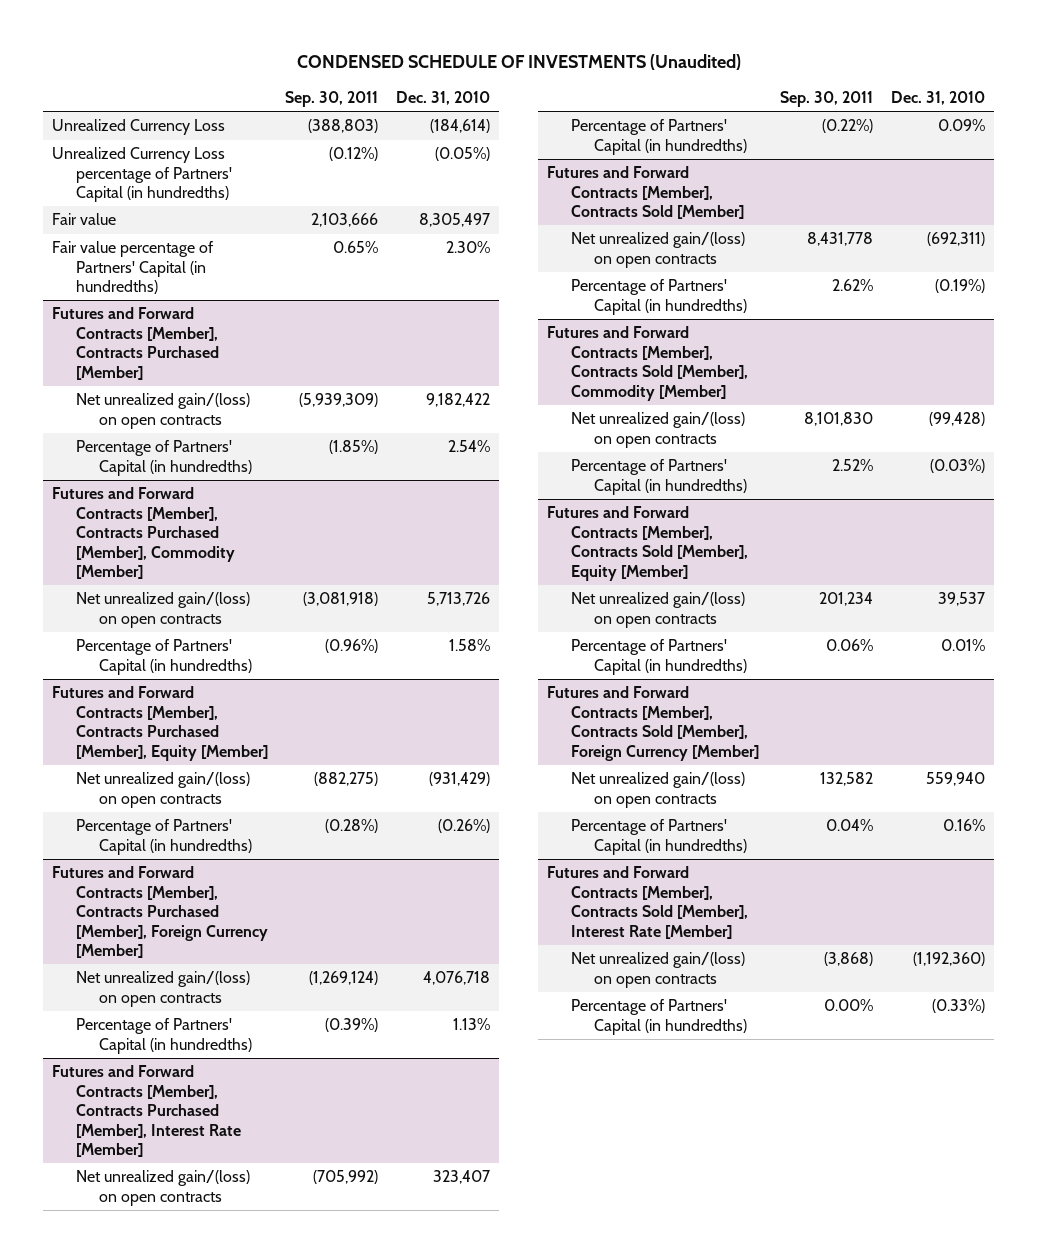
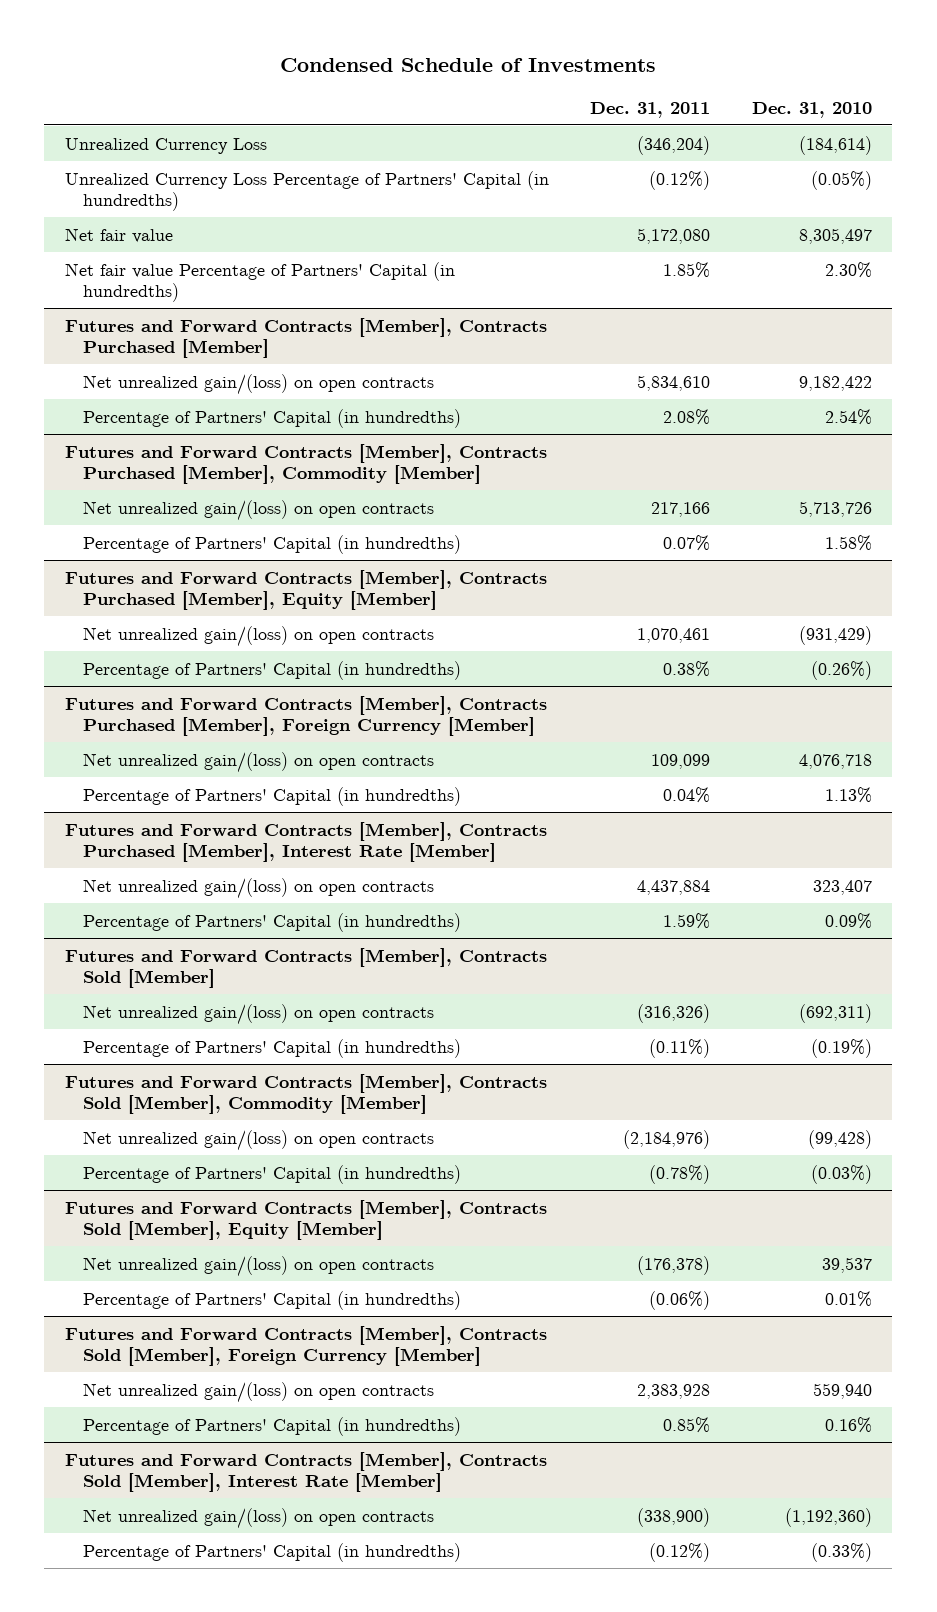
- CONDENSED SCHEDULE OF INVESTMENTS (Unaudited)
+ Condensed Schedule of Investments
- | Sep. 30, 2011 | Dec. 31, 2010
+ | Dec. 31, 2011 | Dec. 31, 2010
- Unrealized Currency Loss percentage of Partners' Capital (in hundredths) | (0.12%) | (0.05%)
- Fair value | 2,103,666 | 8,305,497
- Fair value percentage of Partners' Capital (in hundredths) | 0.65% | 2.30%
+ Unrealized Currency Loss Percentage of Partners' Capital (in hundredths) | (0.12%) | (0.05%)
+ Net fair value | 5,172,080 | 8,305,497
+ Net fair value Percentage of Partners' Capital (in hundredths) | 1.85% | 2.30%

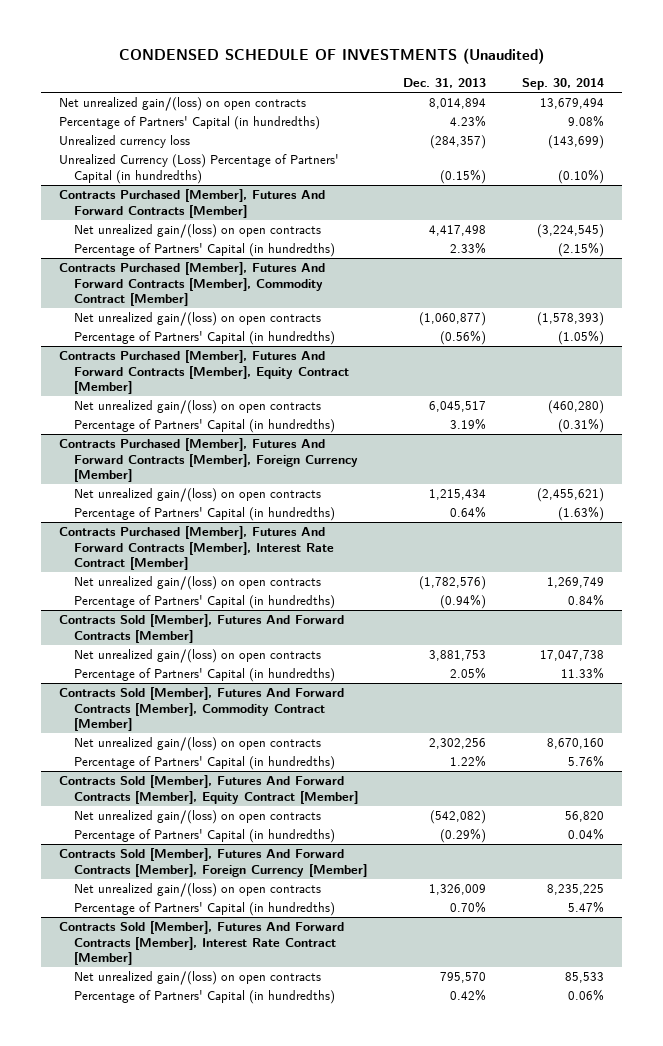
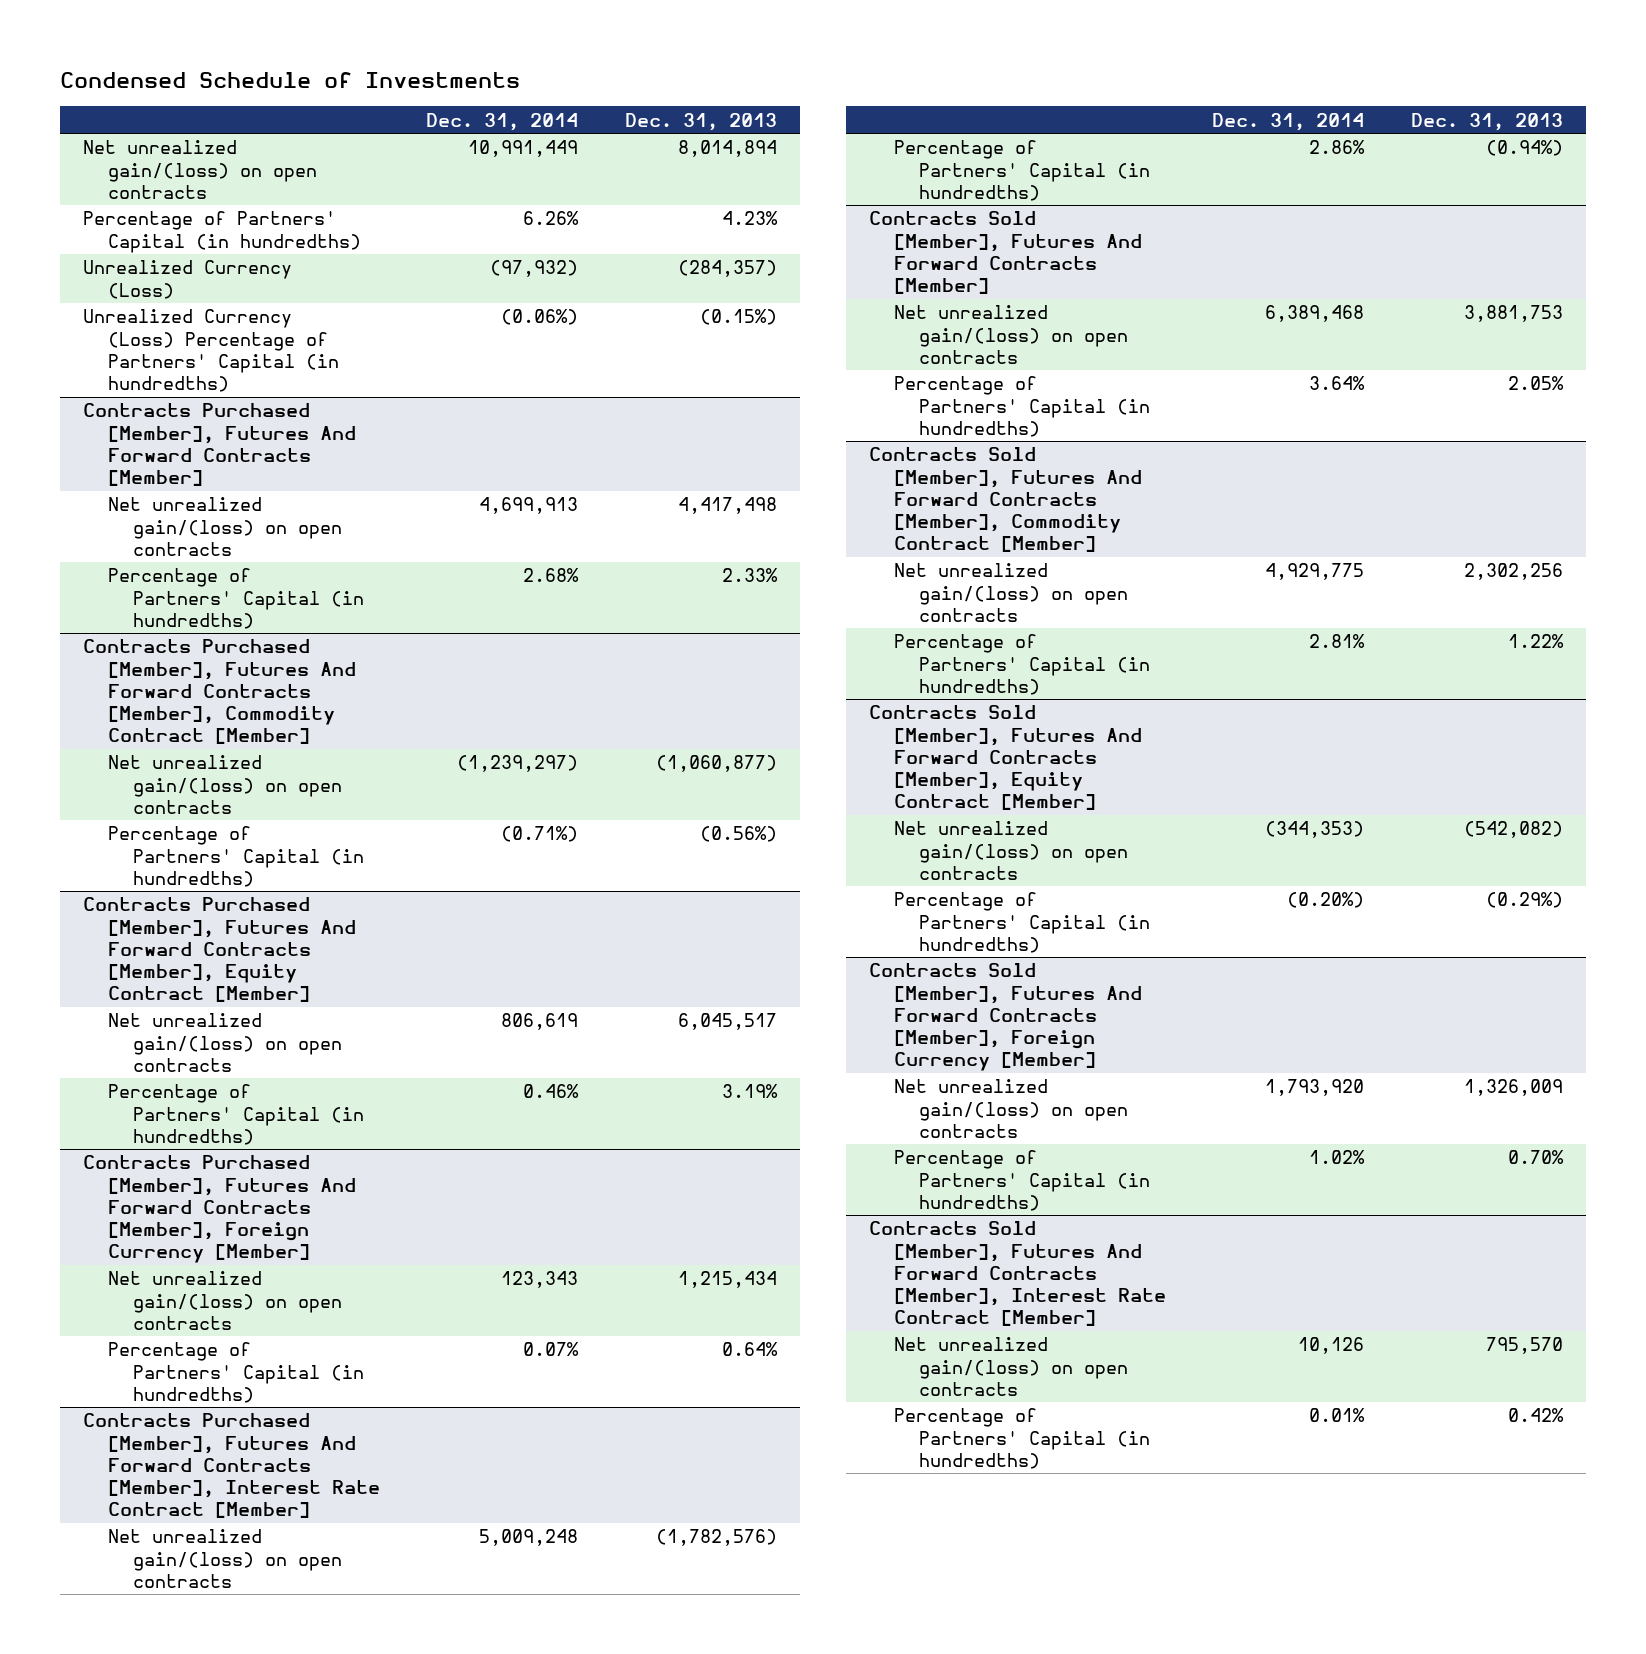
- CONDENSED SCHEDULE OF INVESTMENTS (Unaudited)
+ Condensed Schedule of Investments
- | Dec. 31, 2013 | Sep. 30, 2014
+ | Dec. 31, 2014 | Dec. 31, 2013
- Unrealized currency loss | (284,357) | (143,699)
+ Unrealized Currency (Loss) | (97,932) | (284,357)

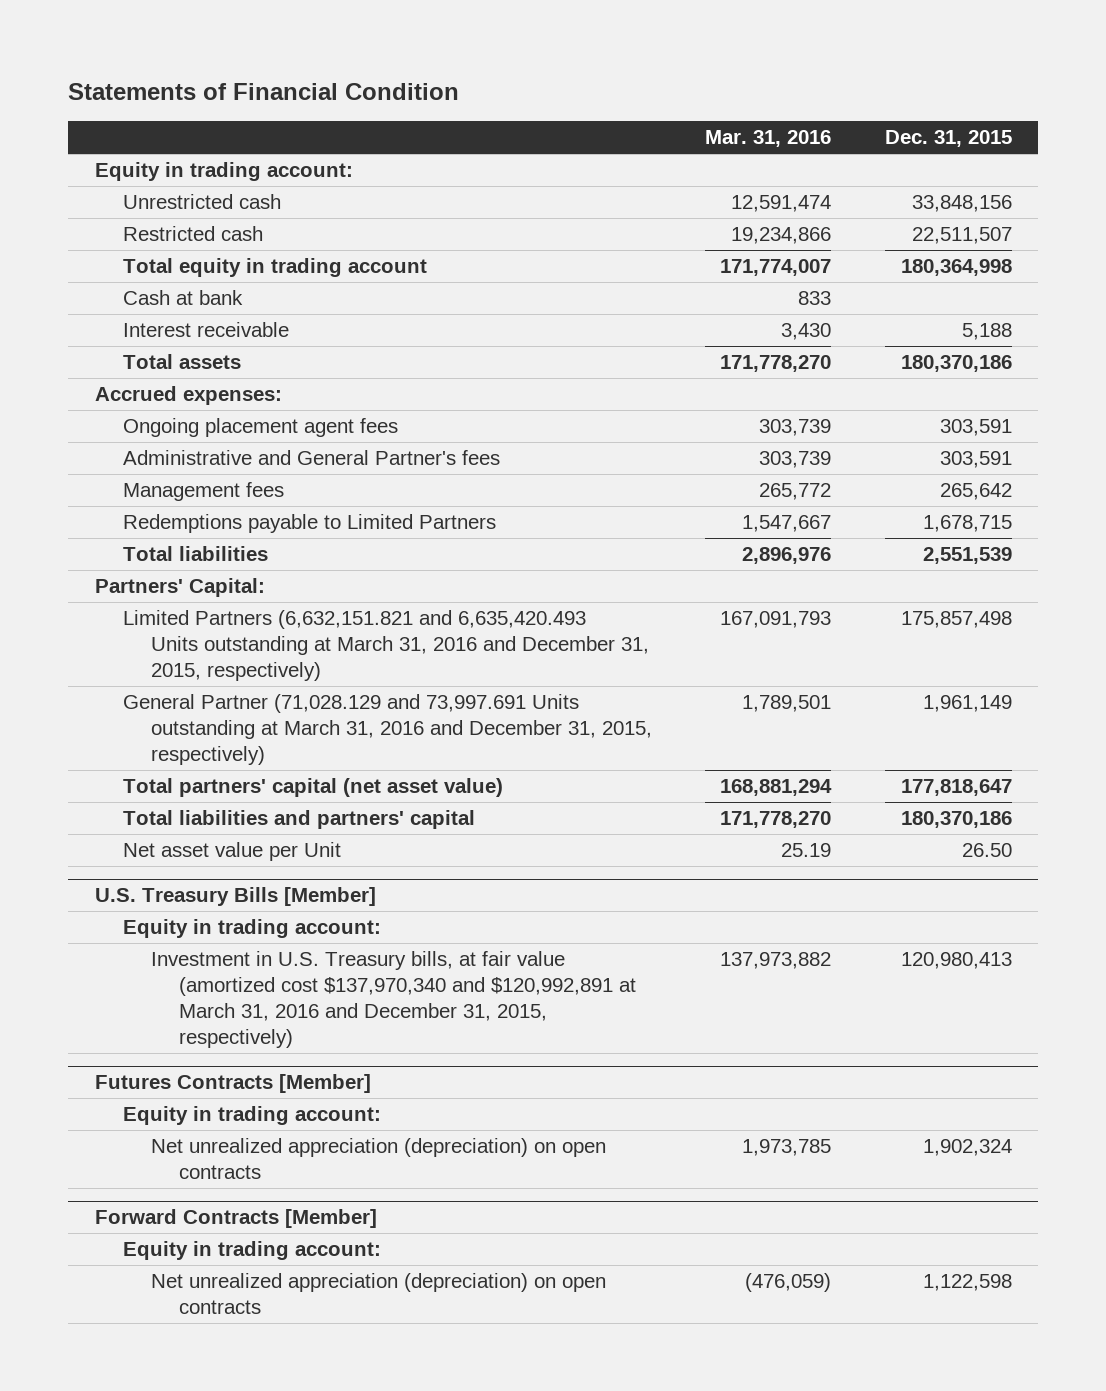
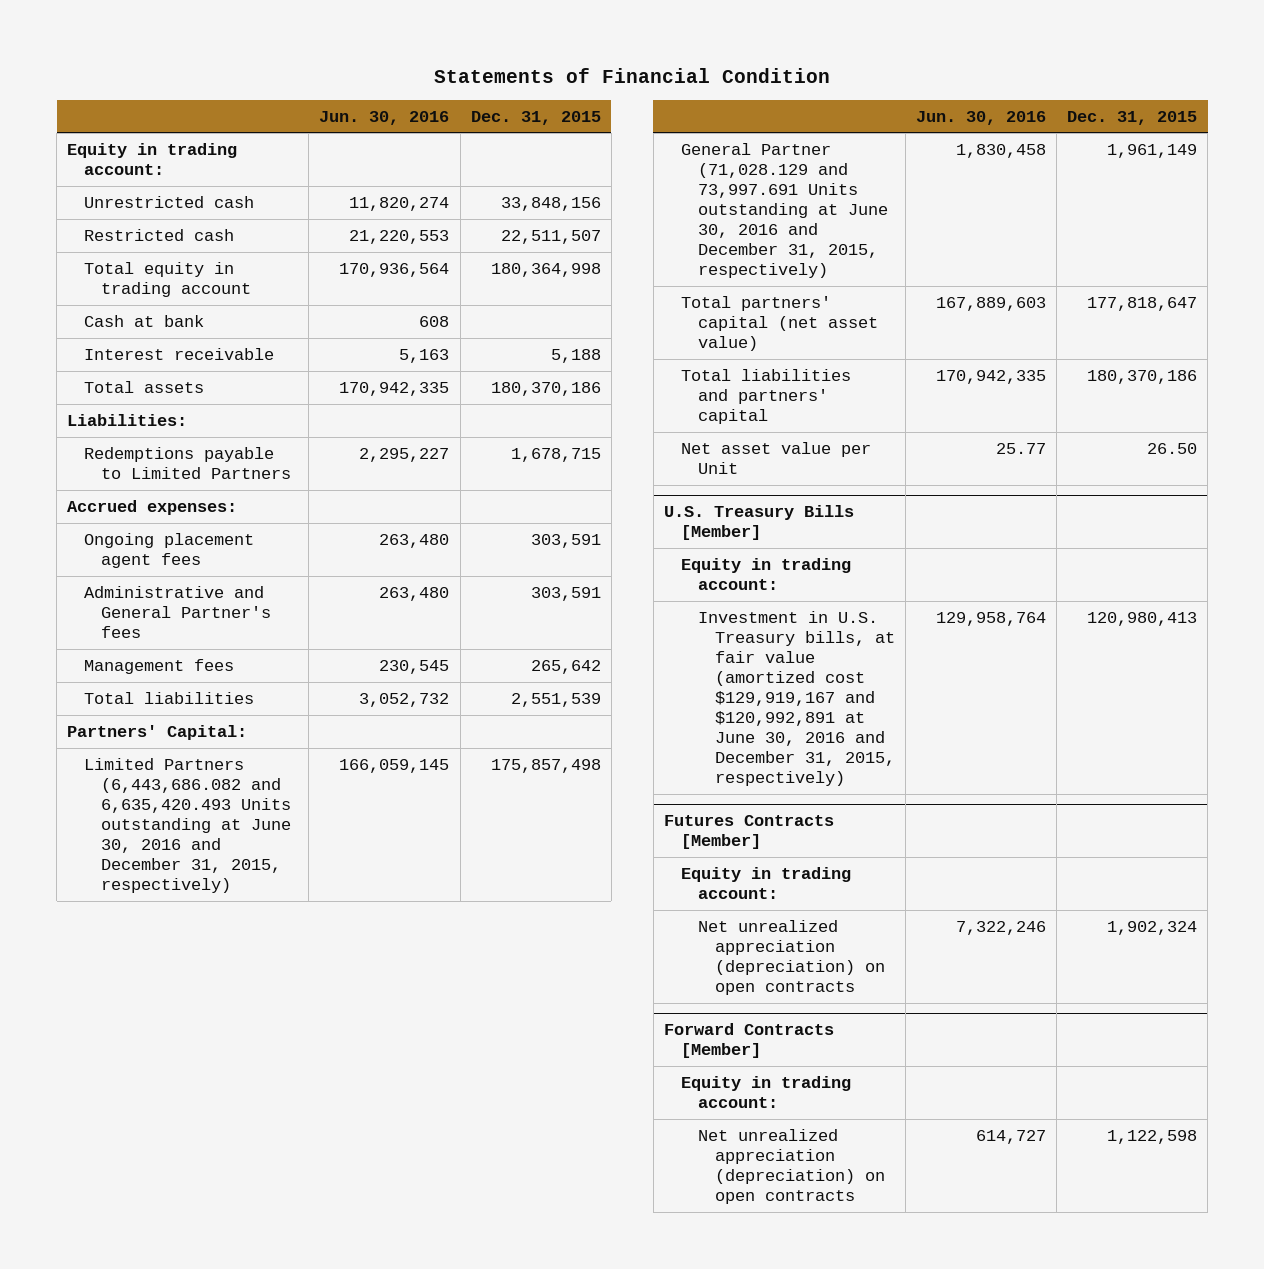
- | Mar. 31, 2016 | Dec. 31, 2015
+ | Jun. 30, 2016 | Dec. 31, 2015
+ Liabilities:
moved up: Redemptions payable to Limited Partners | 2,295,227 | 1,678,715
- Limited Partners (6,632,151.821 and 6,635,420.493 Units outstanding at March 31, 2016 and December 31, 2015, respectively) | 167,091,793 | 175,857,498
- General Partner (71,028.129 and 73,997.691 Units outstanding at March 31, 2016 and December 31, 2015, respectively) | 1,789,501 | 1,961,149
+ Limited Partners (6,443,686.082 and 6,635,420.493 Units outstanding at June 30, 2016 and December 31, 2015, respectively) | 166,059,145 | 175,857,498
+ General Partner (71,028.129 and 73,997.691 Units outstanding at June 30, 2016 and December 31, 2015, respectively) | 1,830,458 | 1,961,149
@ U.S. Treasury Bills [Member]
- Investment in U.S. Treasury bills, at fair value (amortized cost $137,970,340 and $120,992,891 at March 31, 2016 and December 31, 2015, respectively) | 137,973,882 | 120,980,413
+ Investment in U.S. Treasury bills, at fair value (amortized cost $129,919,167 and $120,992,891 at June 30, 2016 and December 31, 2015, respectively) | 129,958,764 | 120,980,413

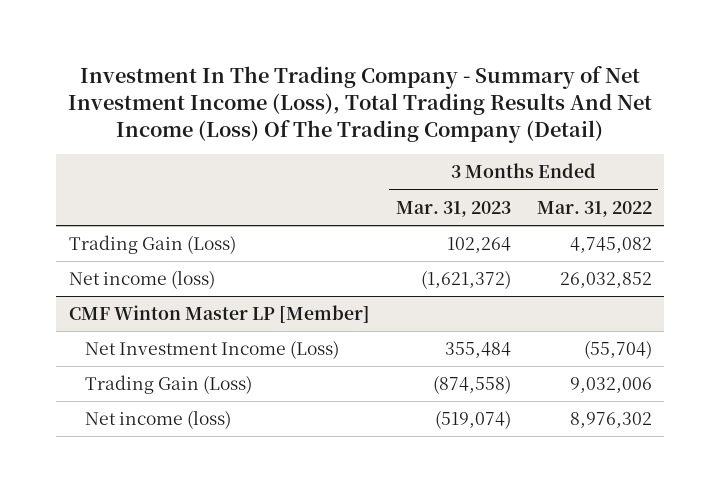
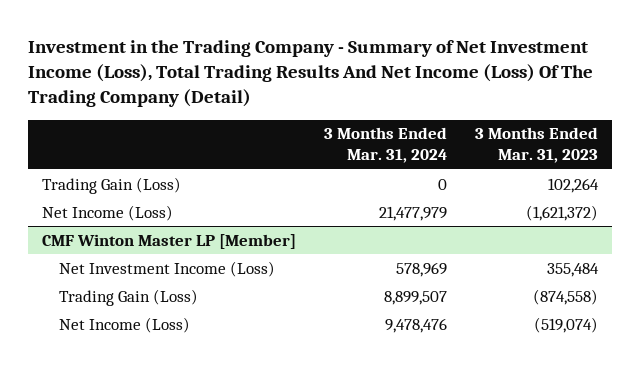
- Investment In The Trading Company - Summary of Net Investment Income (Loss), Total Trading Results And Net Income (Loss) Of The Trading Company (Detail)
+ Investment in the Trading Company - Summary of Net Investment Income (Loss), Total Trading Results And Net Income (Loss) Of The Trading Company (Detail)
- | 3 Months Ended Mar. 31, 2023 | 3 Months Ended Mar. 31, 2022
+ | 3 Months Ended Mar. 31, 2024 | 3 Months Ended Mar. 31, 2023
- Net income (loss) | (1,621,372) | 26,032,852
+ Net Income (Loss) | 21,477,979 | (1,621,372)
@ CMF Winton Master LP [Member]
- Net income (loss) | (519,074) | 8,976,302
+ Net Income (Loss) | 9,478,476 | (519,074)

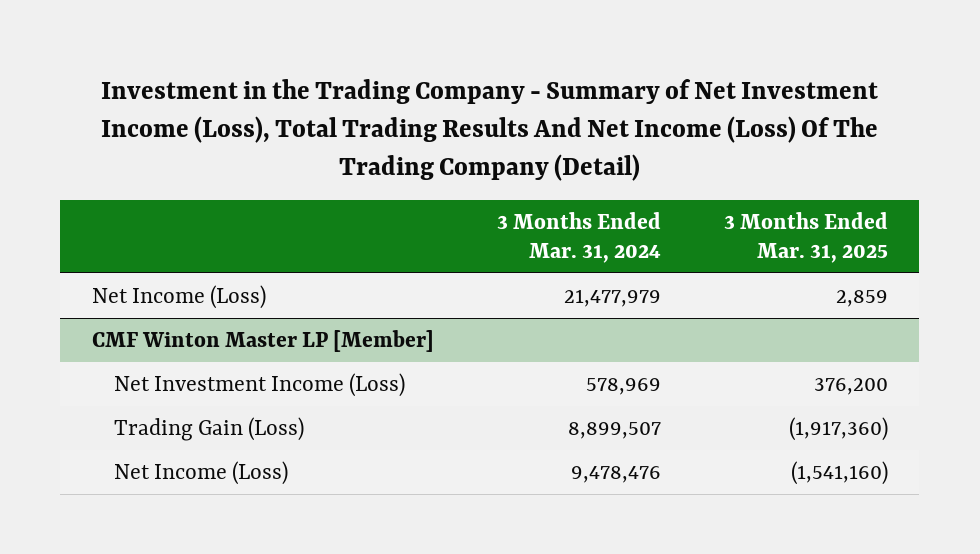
- | 3 Months Ended Mar. 31, 2024 | 3 Months Ended Mar. 31, 2023
+ | 3 Months Ended Mar. 31, 2024 | 3 Months Ended Mar. 31, 2025
- Trading Gain (Loss) | 0 | 102,264

